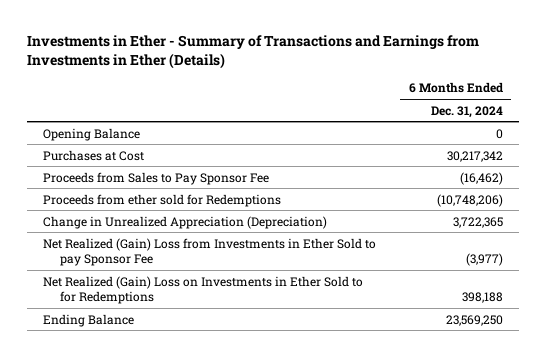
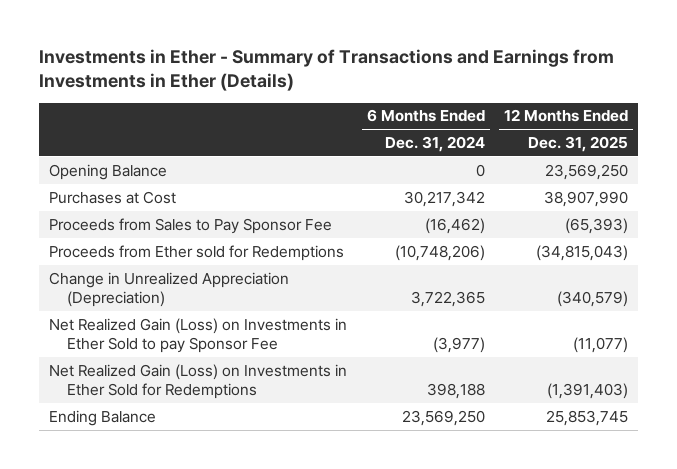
- | 6 Months Ended Dec. 31, 2024
+ | 6 Months Ended Dec. 31, 2024 | 12 Months Ended Dec. 31, 2025
- Proceeds from ether sold for Redemptions | (10,748,206)
+ Proceeds from Ether sold for Redemptions | (10,748,206) | (34,815,043)
- Net Realized (Gain) Loss from Investments in Ether Sold to pay Sponsor Fee | (3,977)
- Net Realized (Gain) Loss on Investments in Ether Sold to for Redemptions | 398,188
+ Net Realized Gain (Loss) on Investments in Ether Sold to pay Sponsor Fee | (3,977) | (11,077)
+ Net Realized Gain (Loss) on Investments in Ether Sold for Redemptions | 398,188 | (1,391,403)

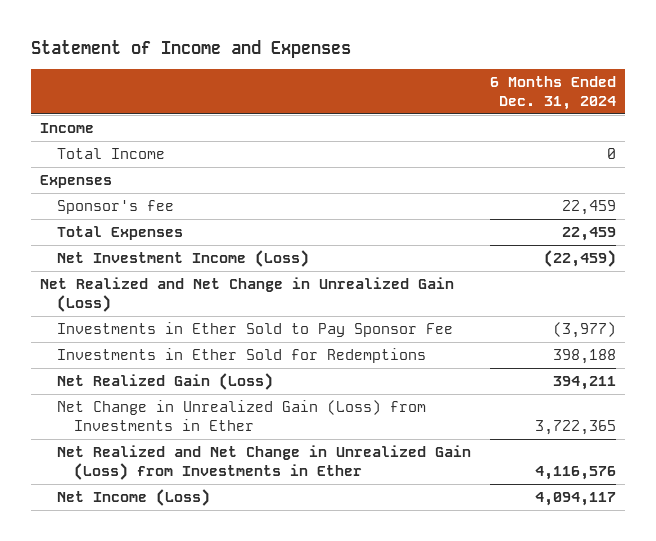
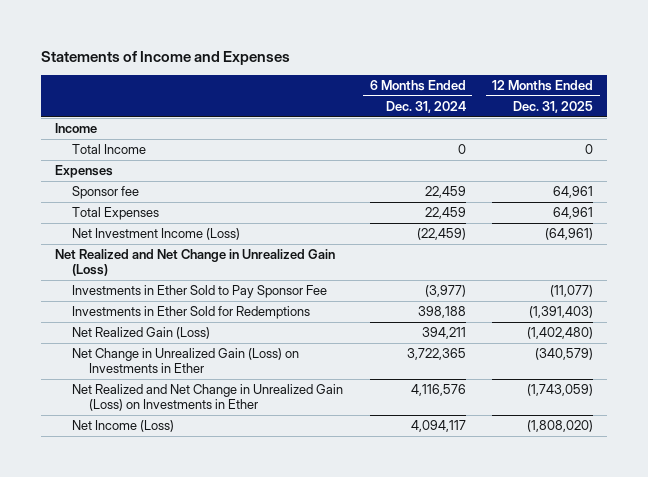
- Statement of Income and Expenses
+ Statements of Income and Expenses
- | 6 Months Ended Dec. 31, 2024
+ | 6 Months Ended Dec. 31, 2024 | 12 Months Ended Dec. 31, 2025
- Sponsor's fee | 22,459
+ Sponsor fee | 22,459 | 64,961
- Net Change in Unrealized Gain (Loss) from Investments in Ether | 3,722,365
- Net Realized and Net Change in Unrealized Gain (Loss) from Investments in Ether | 4,116,576
+ Net Change in Unrealized Gain (Loss) on Investments in Ether | 3,722,365 | (340,579)
+ Net Realized and Net Change in Unrealized Gain (Loss) on Investments in Ether | 4,116,576 | (1,743,059)

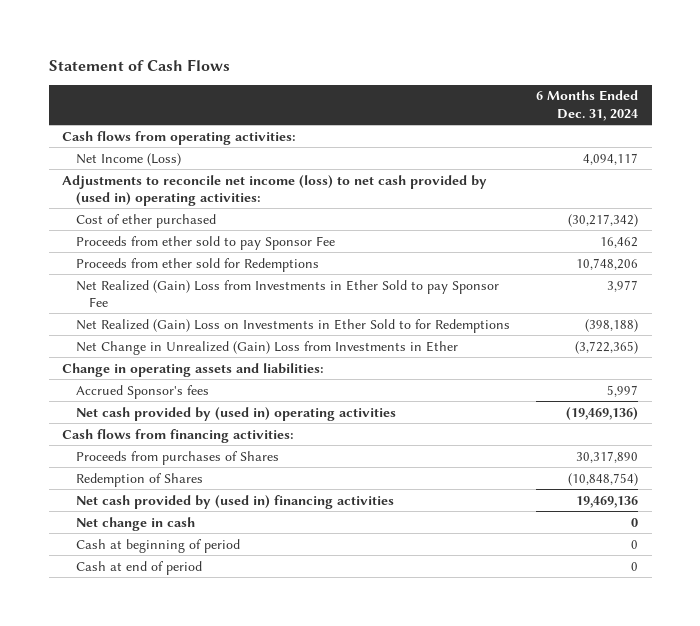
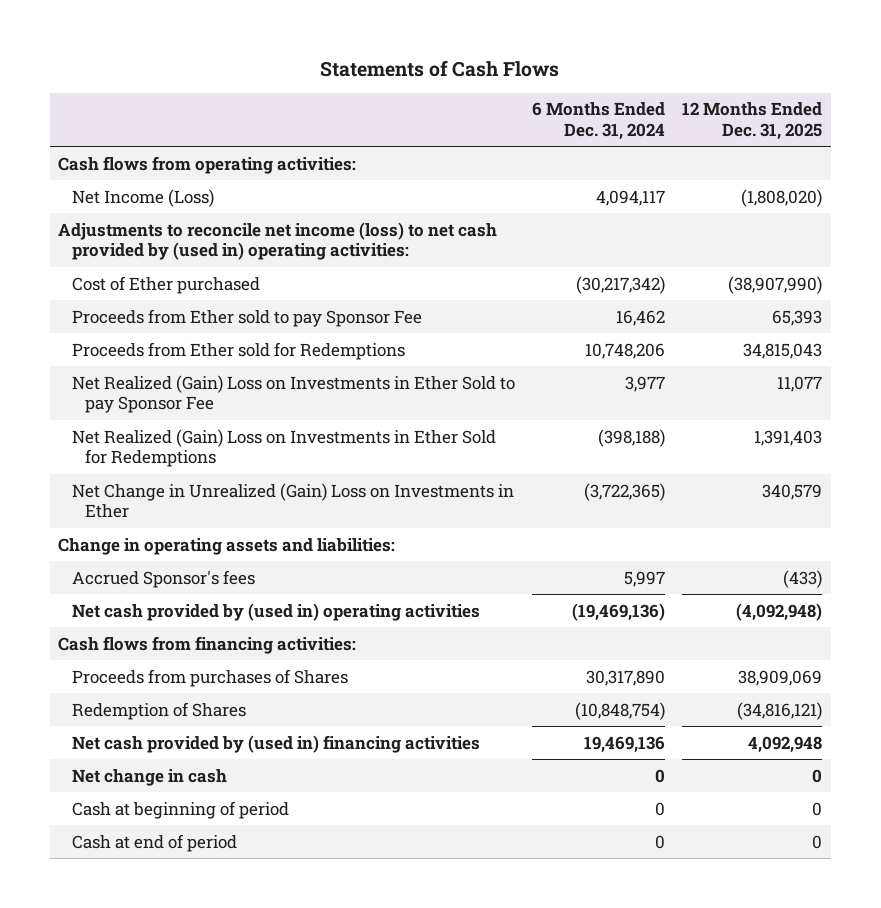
- Statement of Cash Flows
+ Statements of Cash Flows
- | 6 Months Ended Dec. 31, 2024
+ | 6 Months Ended Dec. 31, 2024 | 12 Months Ended Dec. 31, 2025
- Cost of ether purchased | (30,217,342)
- Proceeds from ether sold to pay Sponsor Fee | 16,462
- Proceeds from ether sold for Redemptions | 10,748,206
- Net Realized (Gain) Loss from Investments in Ether Sold to pay Sponsor Fee | 3,977
- Net Realized (Gain) Loss on Investments in Ether Sold to for Redemptions | (398,188)
- Net Change in Unrealized (Gain) Loss from Investments in Ether | (3,722,365)
+ Cost of Ether purchased | (30,217,342) | (38,907,990)
+ Proceeds from Ether sold to pay Sponsor Fee | 16,462 | 65,393
+ Proceeds from Ether sold for Redemptions | 10,748,206 | 34,815,043
+ Net Realized (Gain) Loss on Investments in Ether Sold to pay Sponsor Fee | 3,977 | 11,077
+ Net Realized (Gain) Loss on Investments in Ether Sold for Redemptions | (398,188) | 1,391,403
+ Net Change in Unrealized (Gain) Loss on Investments in Ether | (3,722,365) | 340,579

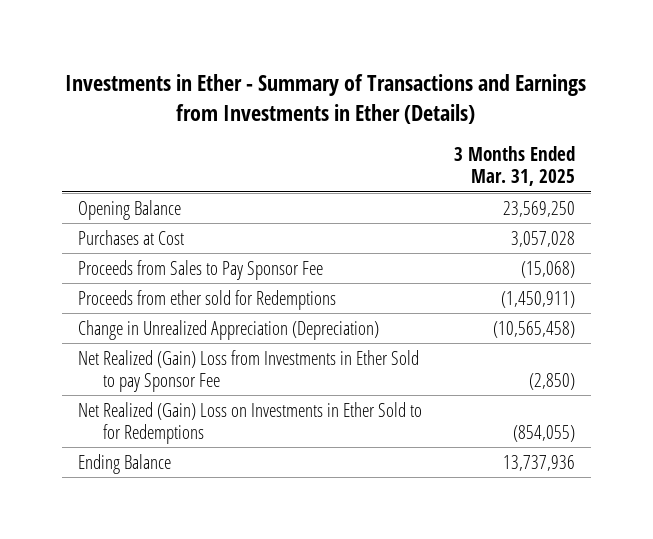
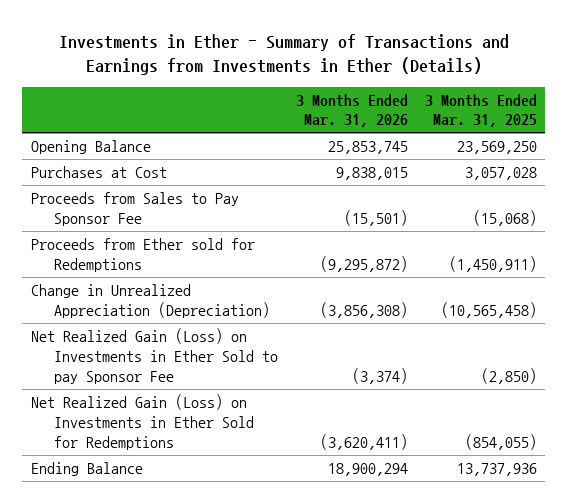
- | 3 Months Ended Mar. 31, 2025
+ | 3 Months Ended Mar. 31, 2026 | 3 Months Ended Mar. 31, 2025
- Proceeds from ether sold for Redemptions | (1,450,911)
+ Proceeds from Ether sold for Redemptions | (9,295,872) | (1,450,911)
- Net Realized (Gain) Loss from Investments in Ether Sold to pay Sponsor Fee | (2,850)
- Net Realized (Gain) Loss on Investments in Ether Sold to for Redemptions | (854,055)
+ Net Realized Gain (Loss) on Investments in Ether Sold to pay Sponsor Fee | (3,374) | (2,850)
+ Net Realized Gain (Loss) on Investments in Ether Sold for Redemptions | (3,620,411) | (854,055)

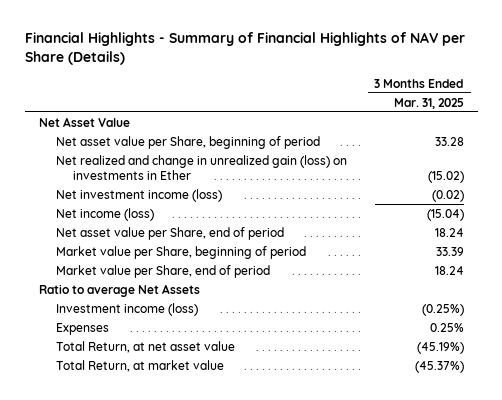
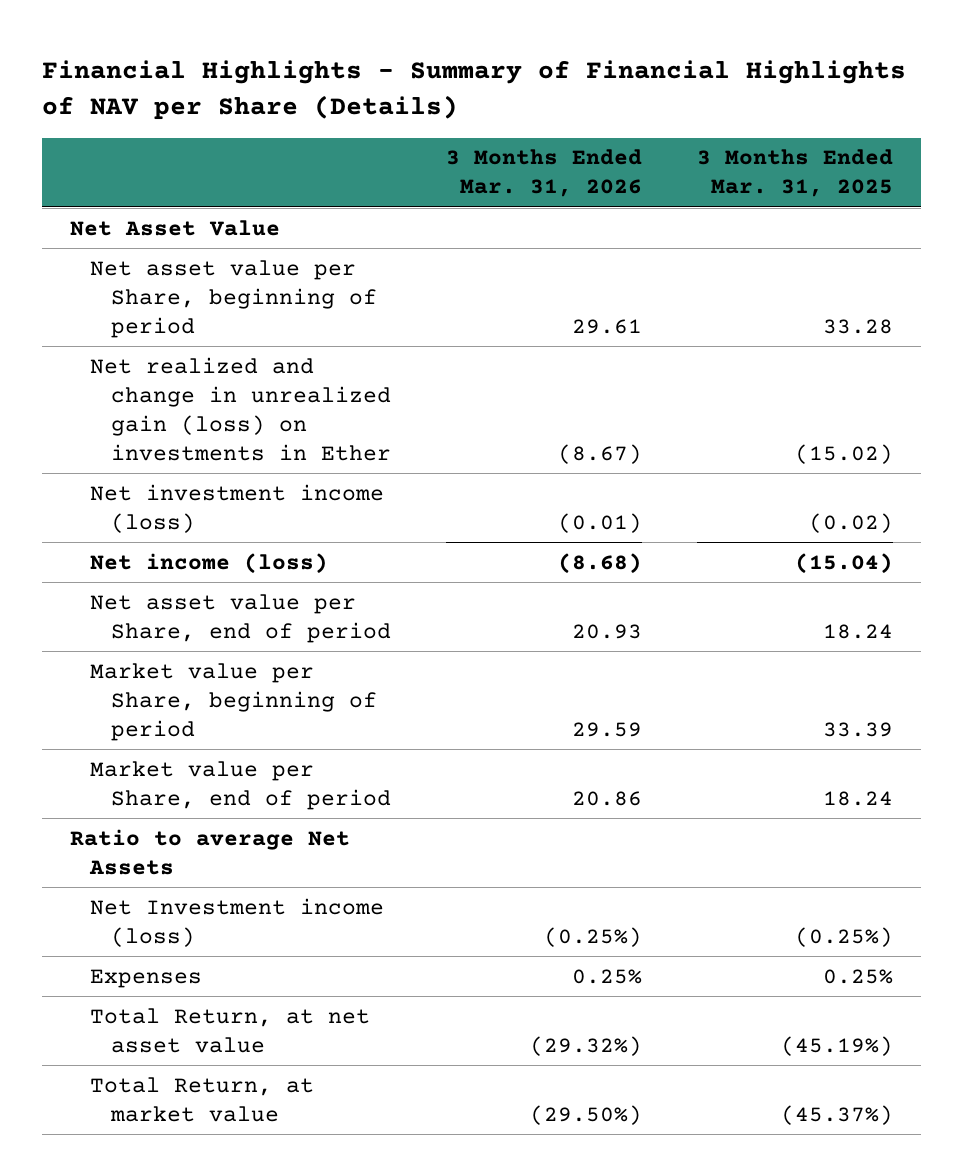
- | 3 Months Ended Mar. 31, 2025
+ | 3 Months Ended Mar. 31, 2026 | 3 Months Ended Mar. 31, 2025
- Investment income (loss) | (0.25%)
+ Net Investment income (loss) | (0.25%) | (0.25%)

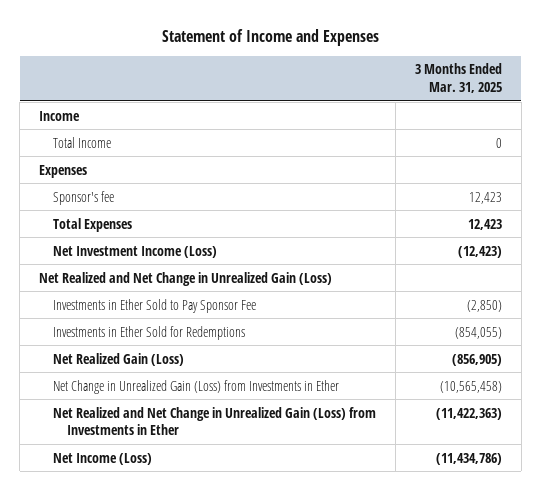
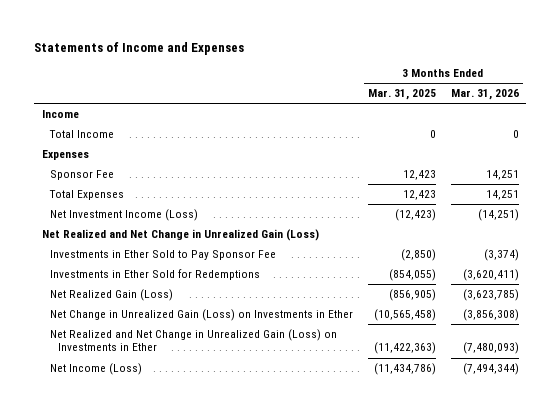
- Statement of Income and Expenses
+ Statements of Income and Expenses
- | 3 Months Ended Mar. 31, 2025
+ | 3 Months Ended Mar. 31, 2025 | 3 Months Ended Mar. 31, 2026
- Sponsor's fee | 12,423
+ Sponsor Fee | 12,423 | 14,251
- Net Change in Unrealized Gain (Loss) from Investments in Ether | (10,565,458)
- Net Realized and Net Change in Unrealized Gain (Loss) from Investments in Ether | (11,422,363)
+ Net Change in Unrealized Gain (Loss) on Investments in Ether | (10,565,458) | (3,856,308)
+ Net Realized and Net Change in Unrealized Gain (Loss) on Investments in Ether | (11,422,363) | (7,480,093)

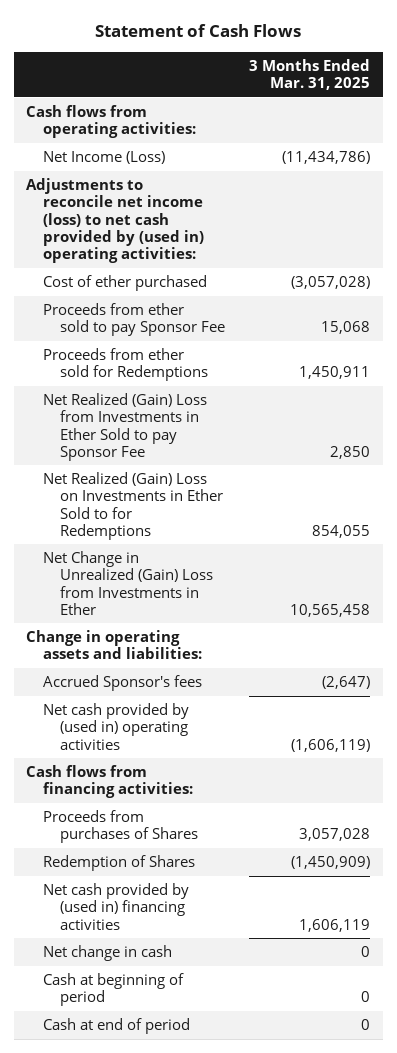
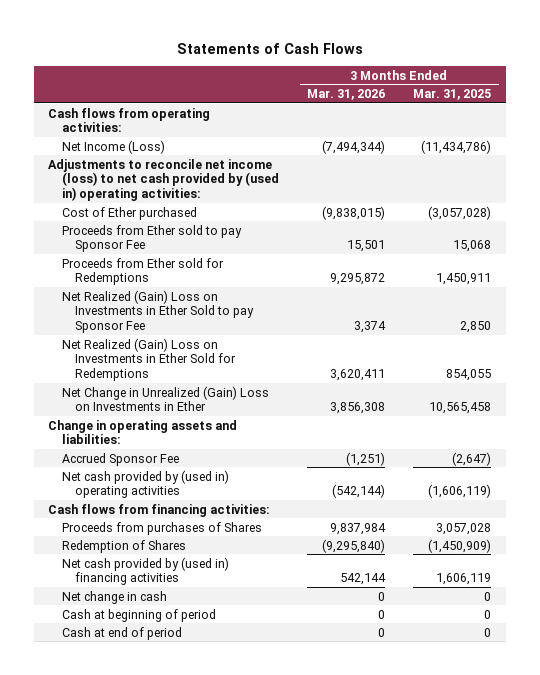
- Statement of Cash Flows
+ Statements of Cash Flows
- | 3 Months Ended Mar. 31, 2025
+ | 3 Months Ended Mar. 31, 2026 | 3 Months Ended Mar. 31, 2025
- Cost of ether purchased | (3,057,028)
- Proceeds from ether sold to pay Sponsor Fee | 15,068
- Proceeds from ether sold for Redemptions | 1,450,911
- Net Realized (Gain) Loss from Investments in Ether Sold to pay Sponsor Fee | 2,850
- Net Realized (Gain) Loss on Investments in Ether Sold to for Redemptions | 854,055
- Net Change in Unrealized (Gain) Loss from Investments in Ether | 10,565,458
+ Cost of Ether purchased | (9,838,015) | (3,057,028)
+ Proceeds from Ether sold to pay Sponsor Fee | 15,501 | 15,068
+ Proceeds from Ether sold for Redemptions | 9,295,872 | 1,450,911
+ Net Realized (Gain) Loss on Investments in Ether Sold to pay Sponsor Fee | 3,374 | 2,850
+ Net Realized (Gain) Loss on Investments in Ether Sold for Redemptions | 3,620,411 | 854,055
+ Net Change in Unrealized (Gain) Loss on Investments in Ether | 3,856,308 | 10,565,458
- Accrued Sponsor's fees | (2,647)
+ Accrued Sponsor Fee | (1,251) | (2,647)

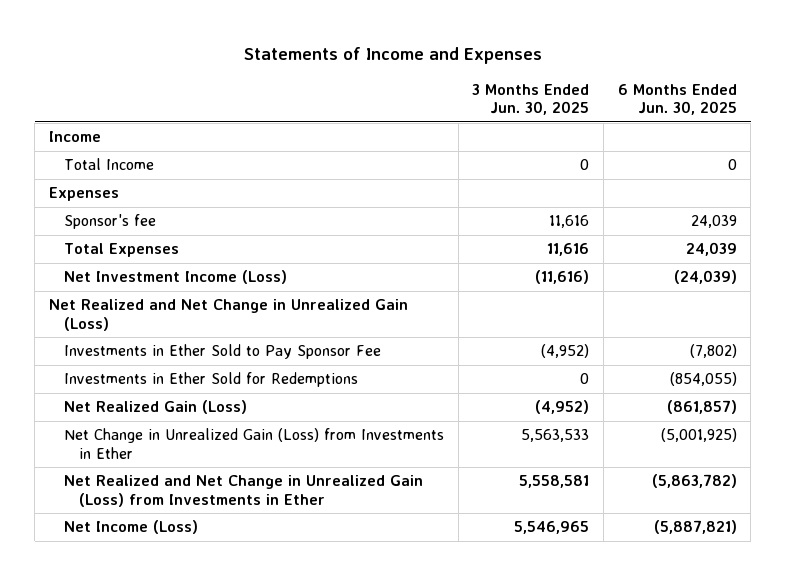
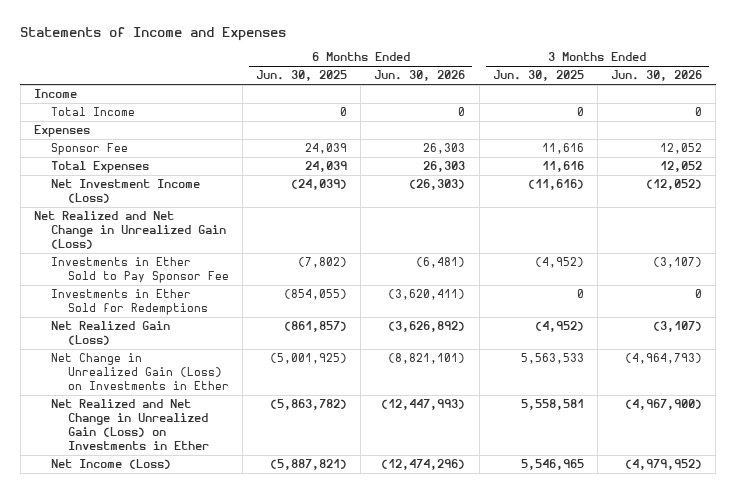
- | 3 Months Ended Jun. 30, 2025 | 6 Months Ended Jun. 30, 2025
+ | 6 Months Ended Jun. 30, 2025 | 6 Months Ended Jun. 30, 2026 | 3 Months Ended Jun. 30, 2025 | 3 Months Ended Jun. 30, 2026
- Sponsor's fee | 11,616 | 24,039
+ Sponsor Fee | 24,039 | 26,303 | 11,616 | 12,052
- Net Change in Unrealized Gain (Loss) from Investments in Ether | 5,563,533 | (5,001,925)
- Net Realized and Net Change in Unrealized Gain (Loss) from Investments in Ether | 5,558,581 | (5,863,782)
+ Net Change in Unrealized Gain (Loss) on Investments in Ether | (5,001,925) | (8,821,101) | 5,563,533 | (4,964,793)
+ Net Realized and Net Change in Unrealized Gain (Loss) on Investments in Ether | (5,863,782) | (12,447,993) | 5,558,581 | (4,967,900)

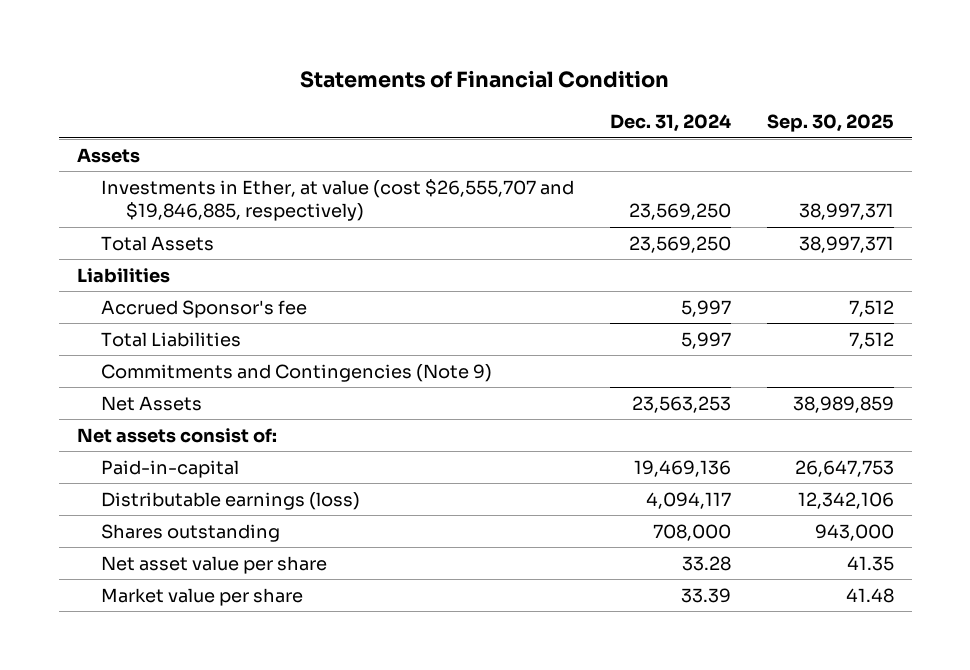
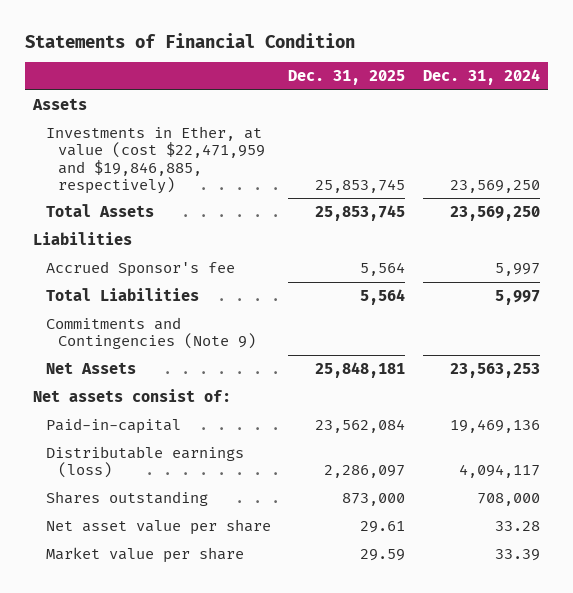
- | Dec. 31, 2024 | Sep. 30, 2025
+ | Dec. 31, 2025 | Dec. 31, 2024
- Investments in Ether, at value (cost $26,555,707 and $19,846,885, respectively) | 23,569,250 | 38,997,371
+ Investments in Ether, at value (cost $22,471,959 and $19,846,885, respectively) | 25,853,745 | 23,569,250

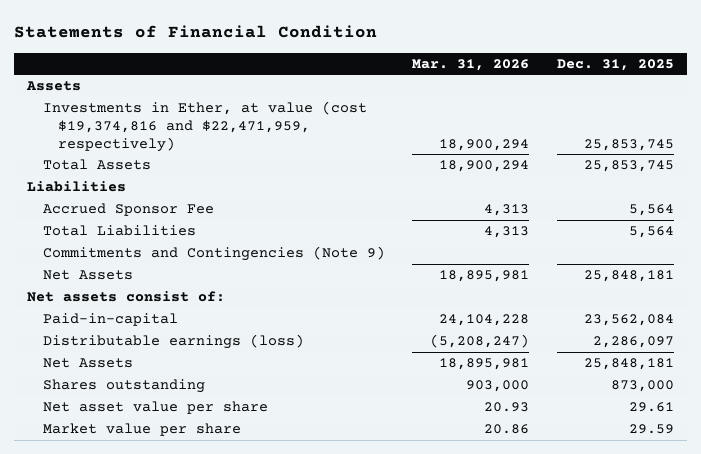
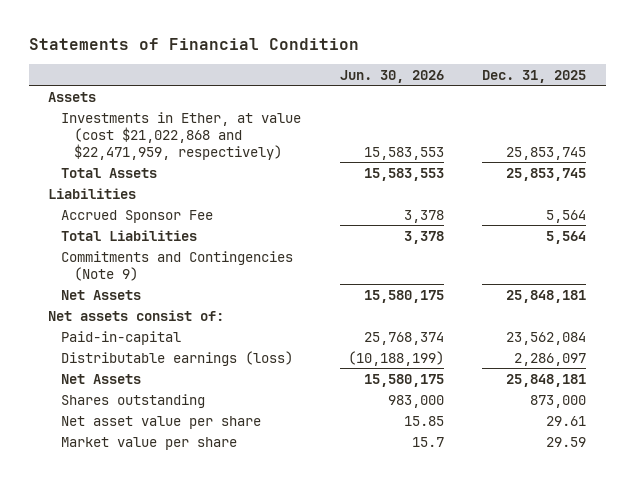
- | Mar. 31, 2026 | Dec. 31, 2025
+ | Jun. 30, 2026 | Dec. 31, 2025
- Investments in Ether, at value (cost $19,374,816 and $22,471,959, respectively) | 18,900,294 | 25,853,745
+ Investments in Ether, at value (cost $21,022,868 and $22,471,959, respectively) | 15,583,553 | 25,853,745

